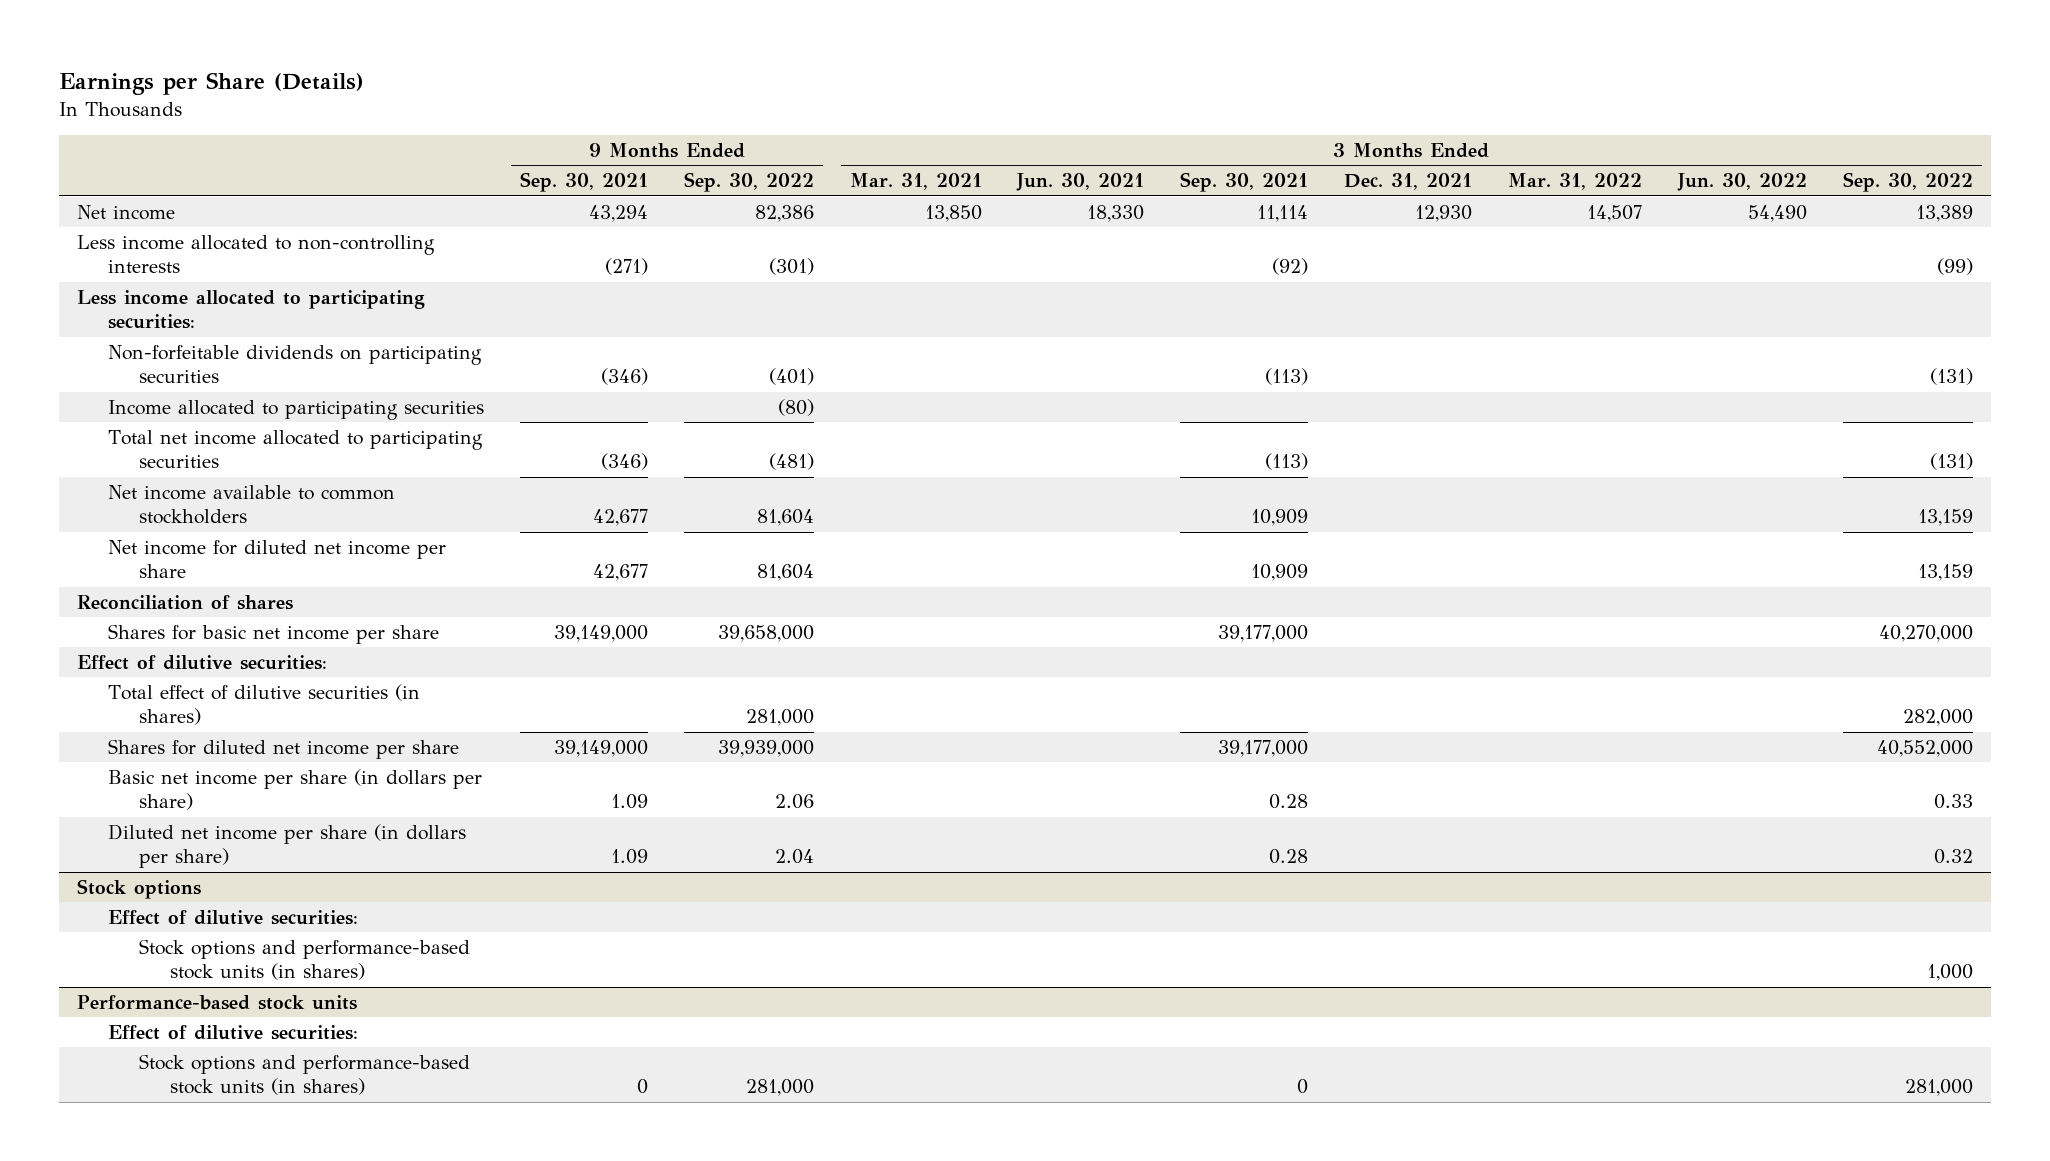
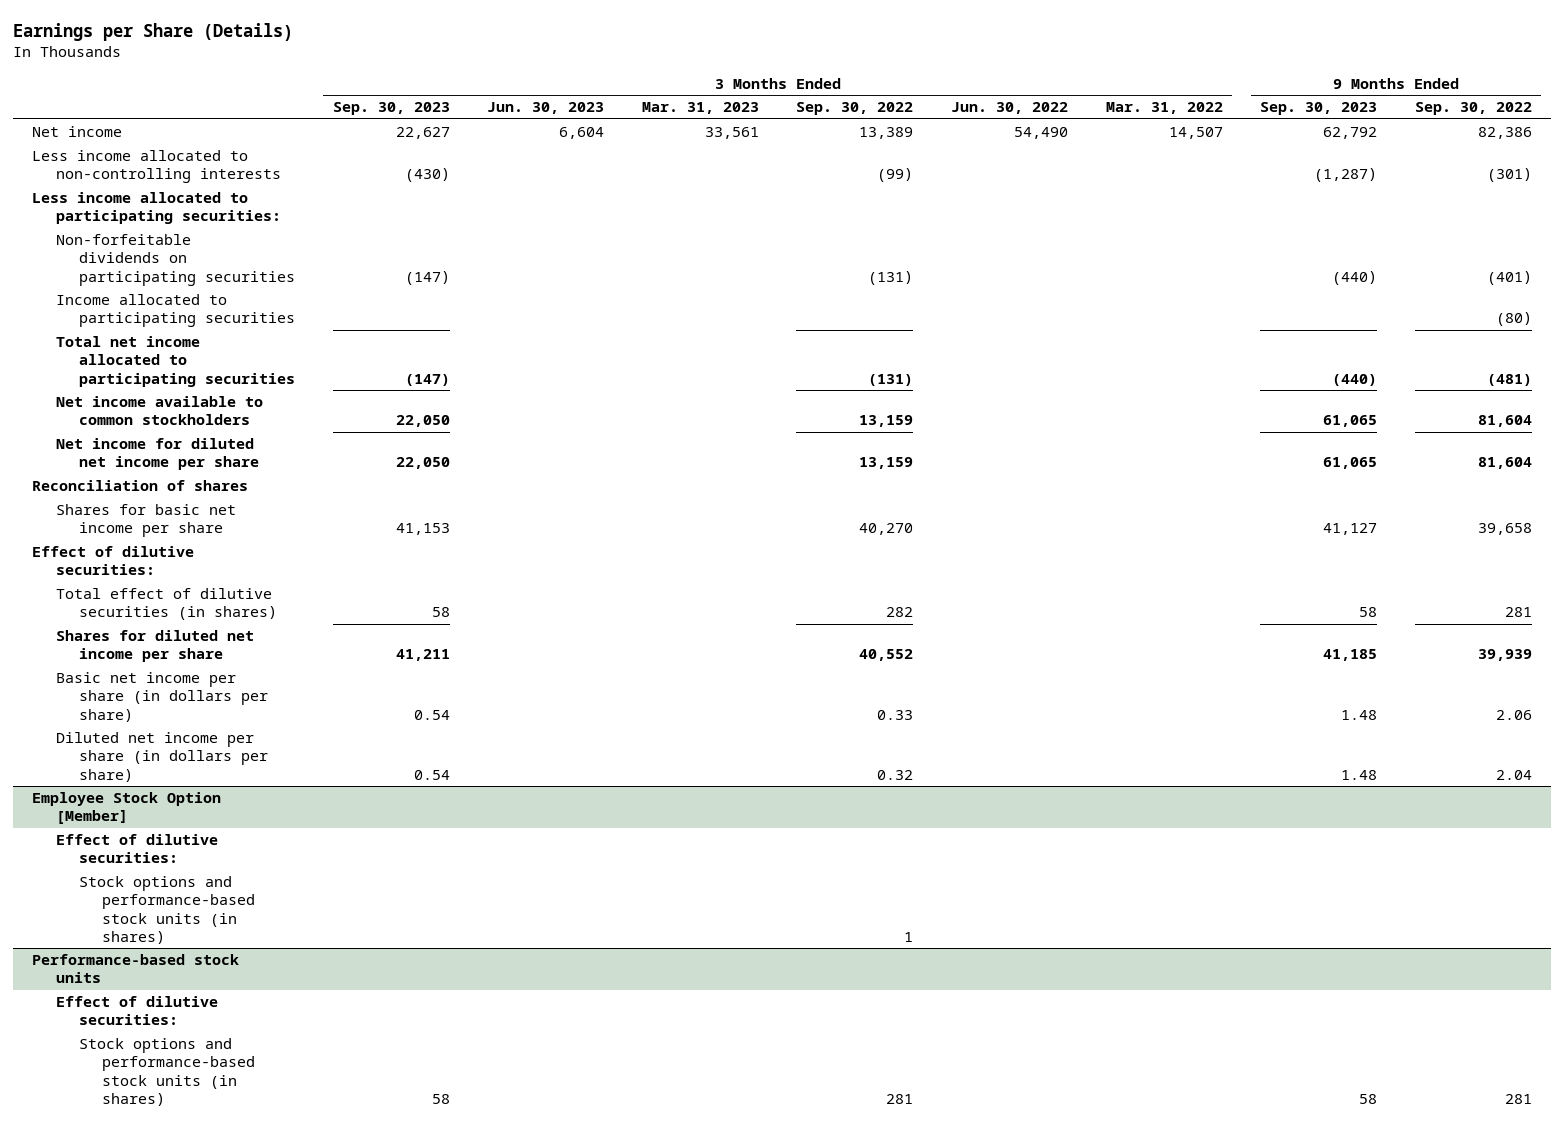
- | 9 Months Ended Sep. 30, 2021 | 9 Months Ended Sep. 30, 2022 | 3 Months Ended Mar. 31, 2021 | 3 Months Ended Jun. 30, 2021 | 3 Months Ended Sep. 30, 2021 | 3 Months Ended Dec. 31, 2021 | 3 Months Ended Mar. 31, 2022 | 3 Months Ended Jun. 30, 2022 | 3 Months Ended Sep. 30, 2022
+ | 3 Months Ended Sep. 30, 2023 | 3 Months Ended Jun. 30, 2023 | 3 Months Ended Mar. 31, 2023 | 3 Months Ended Sep. 30, 2022 | 3 Months Ended Jun. 30, 2022 | 3 Months Ended Mar. 31, 2022 | 9 Months Ended Sep. 30, 2023 | 9 Months Ended Sep. 30, 2022
- Shares for basic net income per share | 39,149,000 | 39,658,000 | | | 39,177,000 | | | | 40,270,000
+ Shares for basic net income per share | 41,153 | | | 40,270 | | | 41,127 | 39,658
- Total effect of dilutive securities (in shares) | | 281,000 | | | | | | | 282,000
- Shares for diluted net income per share | 39,149,000 | 39,939,000 | | | 39,177,000 | | | | 40,552,000
+ Total effect of dilutive securities (in shares) | 58 | | | 282 | | | 58 | 281
+ Shares for diluted net income per share | 41,211 | | | 40,552 | | | 41,185 | 39,939
- Stock options
+ Employee Stock Option [Member]
- Stock options and performance-based stock units (in shares) | | | | | | | | | 1,000
+ Stock options and performance-based stock units (in shares) | | | | 1 | | | |
@ Performance-based stock units
- Stock options and performance-based stock units (in shares) | 0 | 281,000 | | | 0 | | | | 281,000
+ Stock options and performance-based stock units (in shares) | 58 | | | 281 | | | 58 | 281

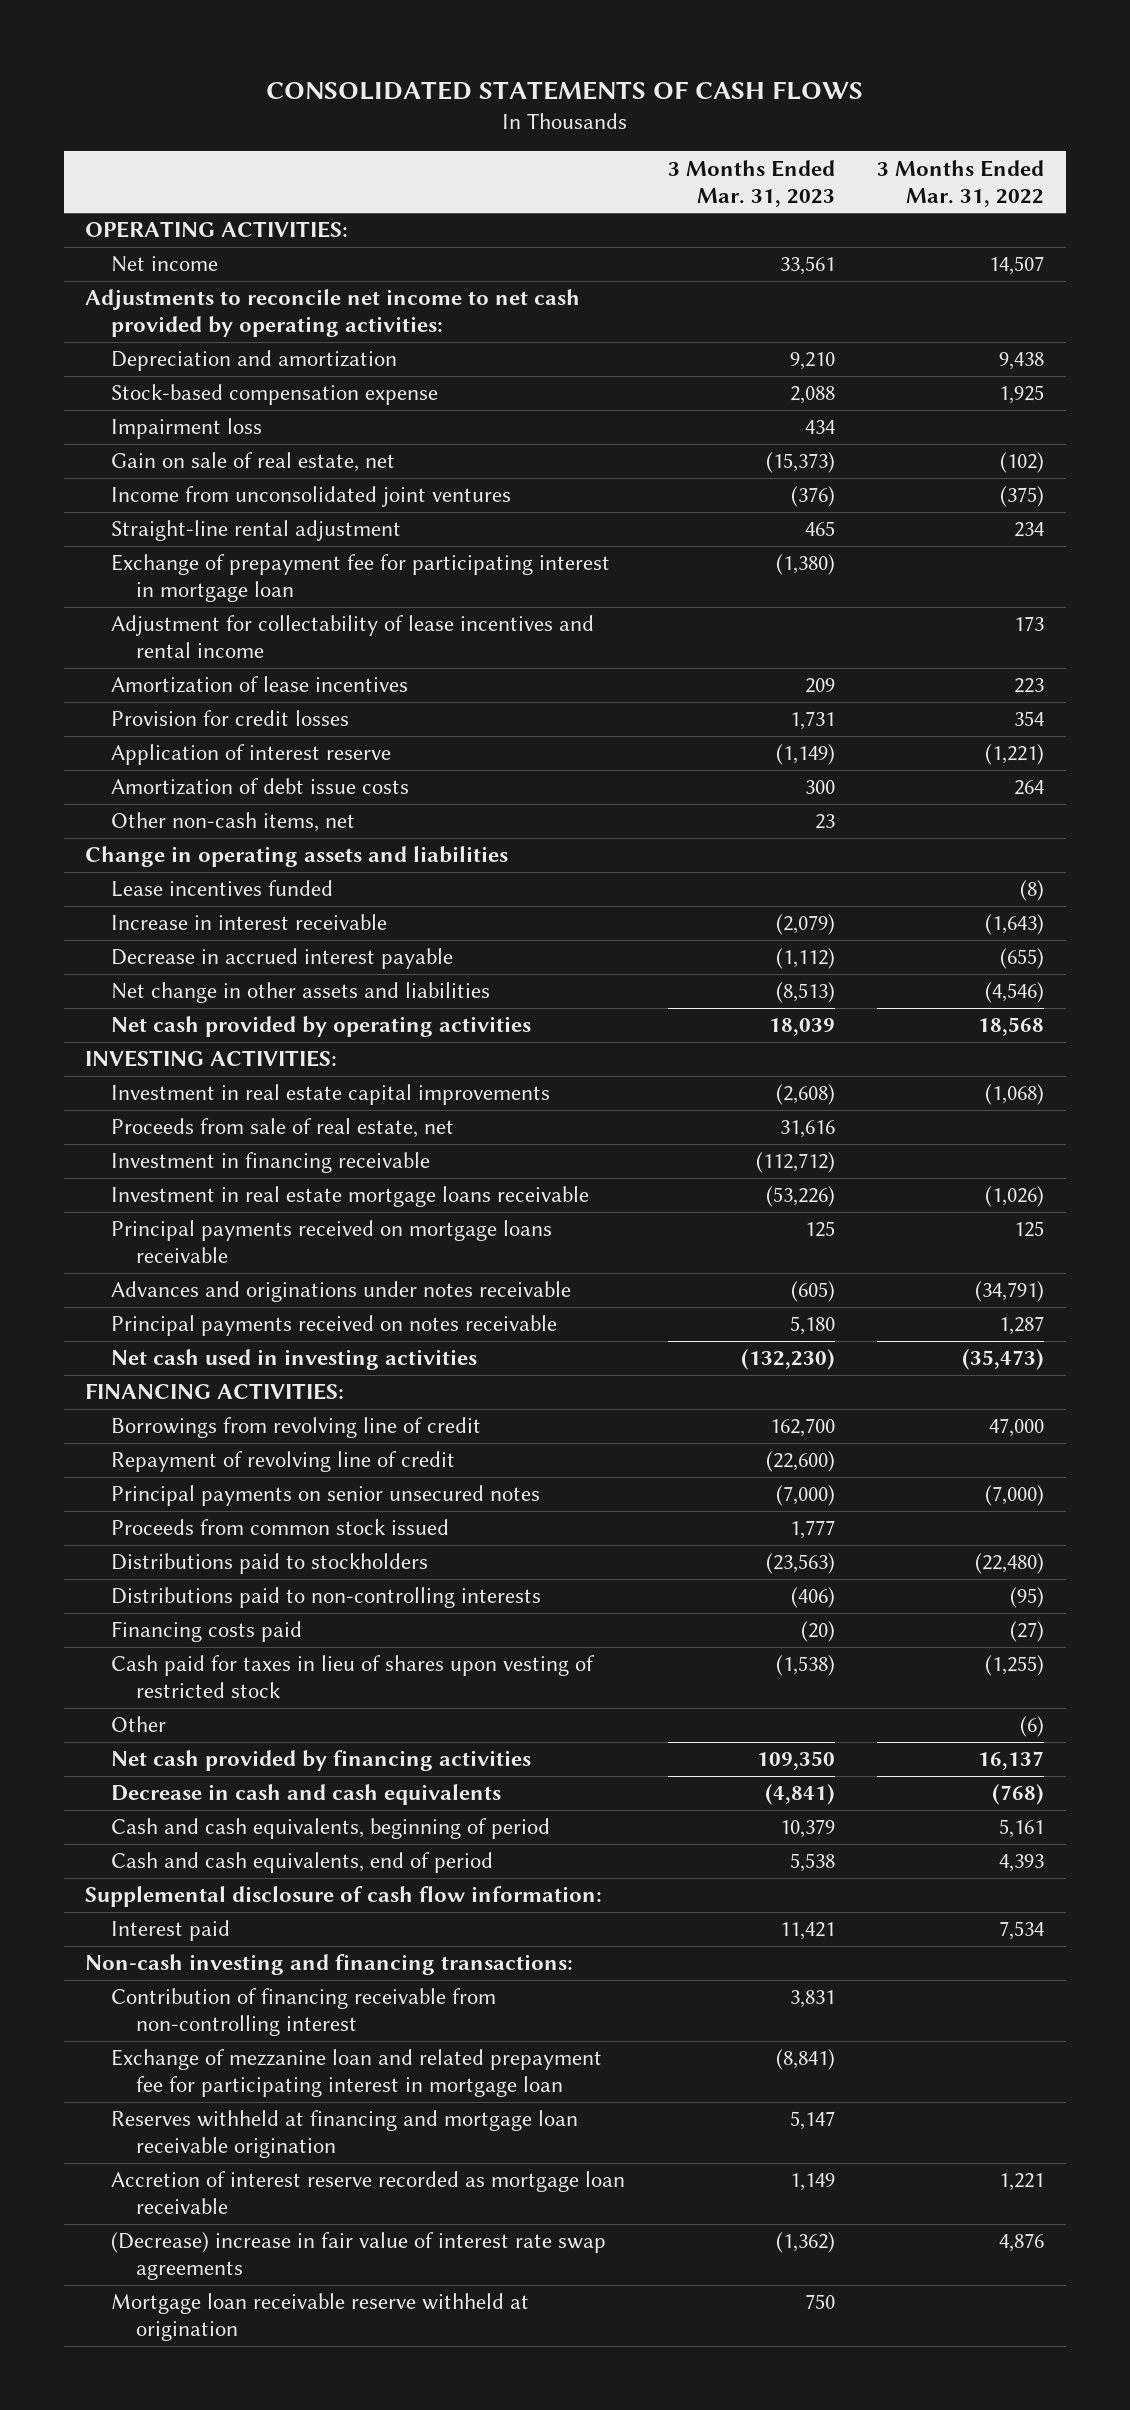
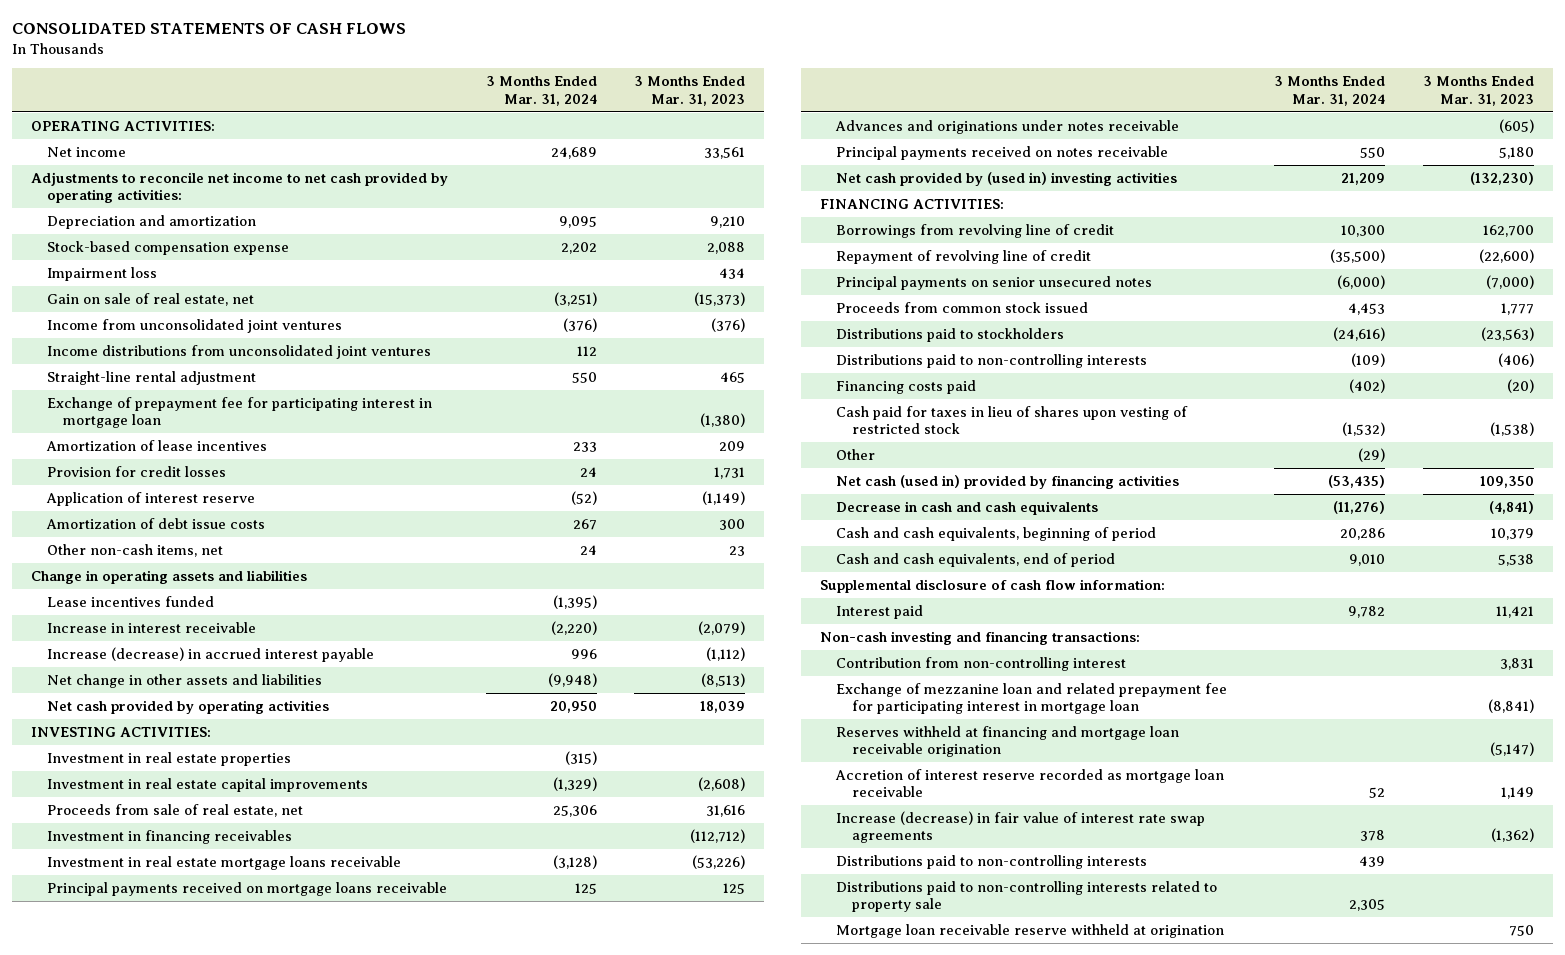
- | 3 Months Ended Mar. 31, 2023 | 3 Months Ended Mar. 31, 2022
+ | 3 Months Ended Mar. 31, 2024 | 3 Months Ended Mar. 31, 2023
+ Income distributions from unconsolidated joint ventures | 112 |
- Adjustment for collectability of lease incentives and rental income | | 173
- Decrease in accrued interest payable | (1,112) | (655)
+ Increase (decrease) in accrued interest payable | 996 | (1,112)
+ Investment in real estate properties | (315) |
- Investment in financing receivable | (112,712) |
+ Investment in financing receivables | | (112,712)
- Net cash used in investing activities | (132,230) | (35,473)
+ Net cash provided by (used in) investing activities | 21,209 | (132,230)
- Net cash provided by financing activities | 109,350 | 16,137
+ Net cash (used in) provided by financing activities | (53,435) | 109,350
- Contribution of financing receivable from non-controlling interest | 3,831 |
+ Contribution from non-controlling interest | | 3,831
- Reserves withheld at financing and mortgage loan receivable origination | 5,147 |
+ Reserves withheld at financing and mortgage loan receivable origination | | (5,147)
- (Decrease) increase in fair value of interest rate swap agreements | (1,362) | 4,876
+ Increase (decrease) in fair value of interest rate swap agreements | 378 | (1,362)
+ Distributions paid to non-controlling interests | 439 |
+ Distributions paid to non-controlling interests related to property sale | 2,305 |

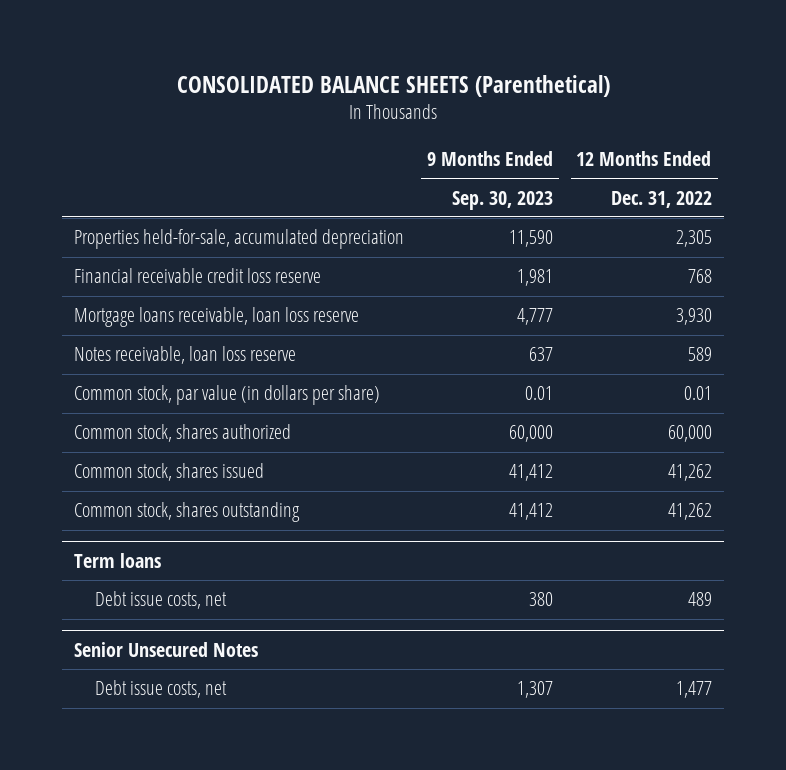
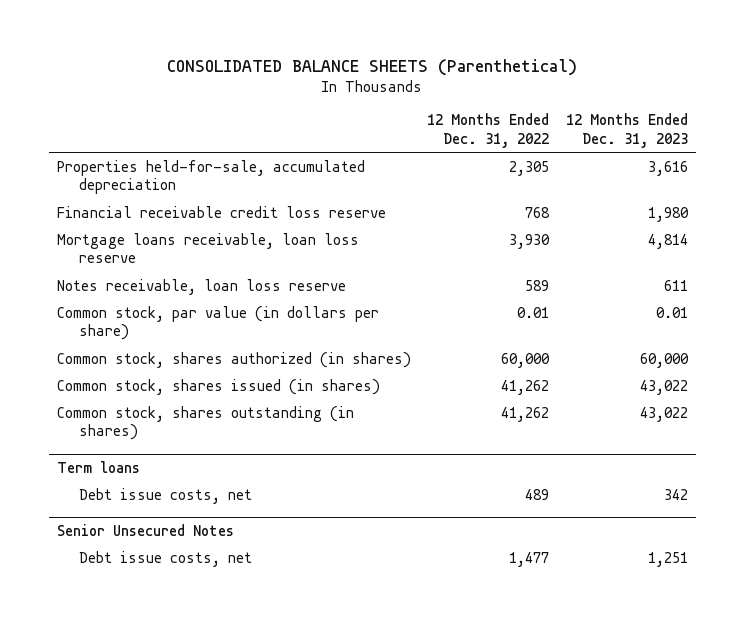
- | 9 Months Ended Sep. 30, 2023 | 12 Months Ended Dec. 31, 2022
+ | 12 Months Ended Dec. 31, 2022 | 12 Months Ended Dec. 31, 2023
- Common stock, shares authorized | 60,000 | 60,000
- Common stock, shares issued | 41,412 | 41,262
- Common stock, shares outstanding | 41,412 | 41,262
+ Common stock, shares authorized (in shares) | 60,000 | 60,000
+ Common stock, shares issued (in shares) | 41,262 | 43,022
+ Common stock, shares outstanding (in shares) | 41,262 | 43,022

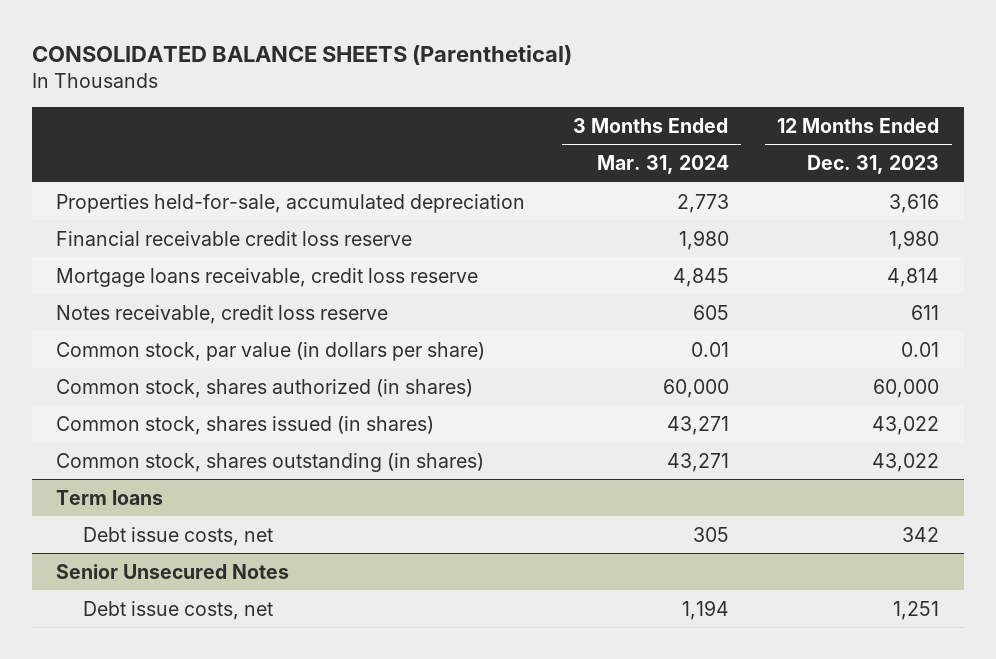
- | 12 Months Ended Dec. 31, 2022 | 12 Months Ended Dec. 31, 2023
+ | 3 Months Ended Mar. 31, 2024 | 12 Months Ended Dec. 31, 2023
- Mortgage loans receivable, loan loss reserve | 3,930 | 4,814
- Notes receivable, loan loss reserve | 589 | 611
+ Mortgage loans receivable, credit loss reserve | 4,845 | 4,814
+ Notes receivable, credit loss reserve | 605 | 611

